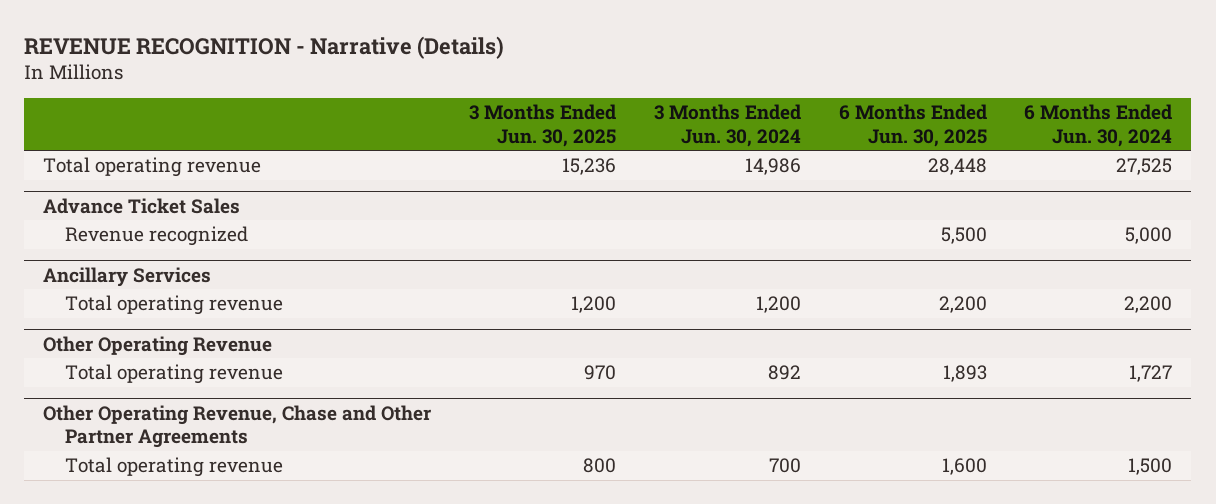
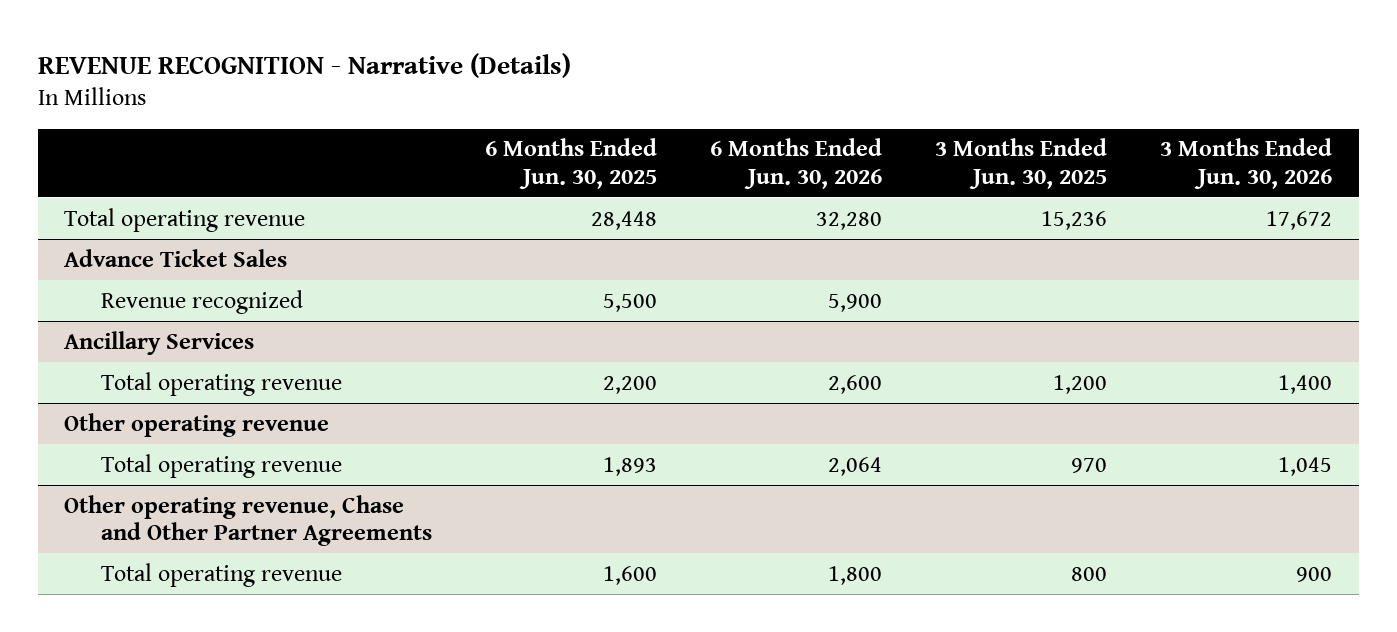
- | 3 Months Ended Jun. 30, 2025 | 3 Months Ended Jun. 30, 2024 | 6 Months Ended Jun. 30, 2025 | 6 Months Ended Jun. 30, 2024
+ | 6 Months Ended Jun. 30, 2025 | 6 Months Ended Jun. 30, 2026 | 3 Months Ended Jun. 30, 2025 | 3 Months Ended Jun. 30, 2026
- Other Operating Revenue
+ Other operating revenue
- Other Operating Revenue, Chase and Other Partner Agreements
+ Other operating revenue, Chase and Other Partner Agreements

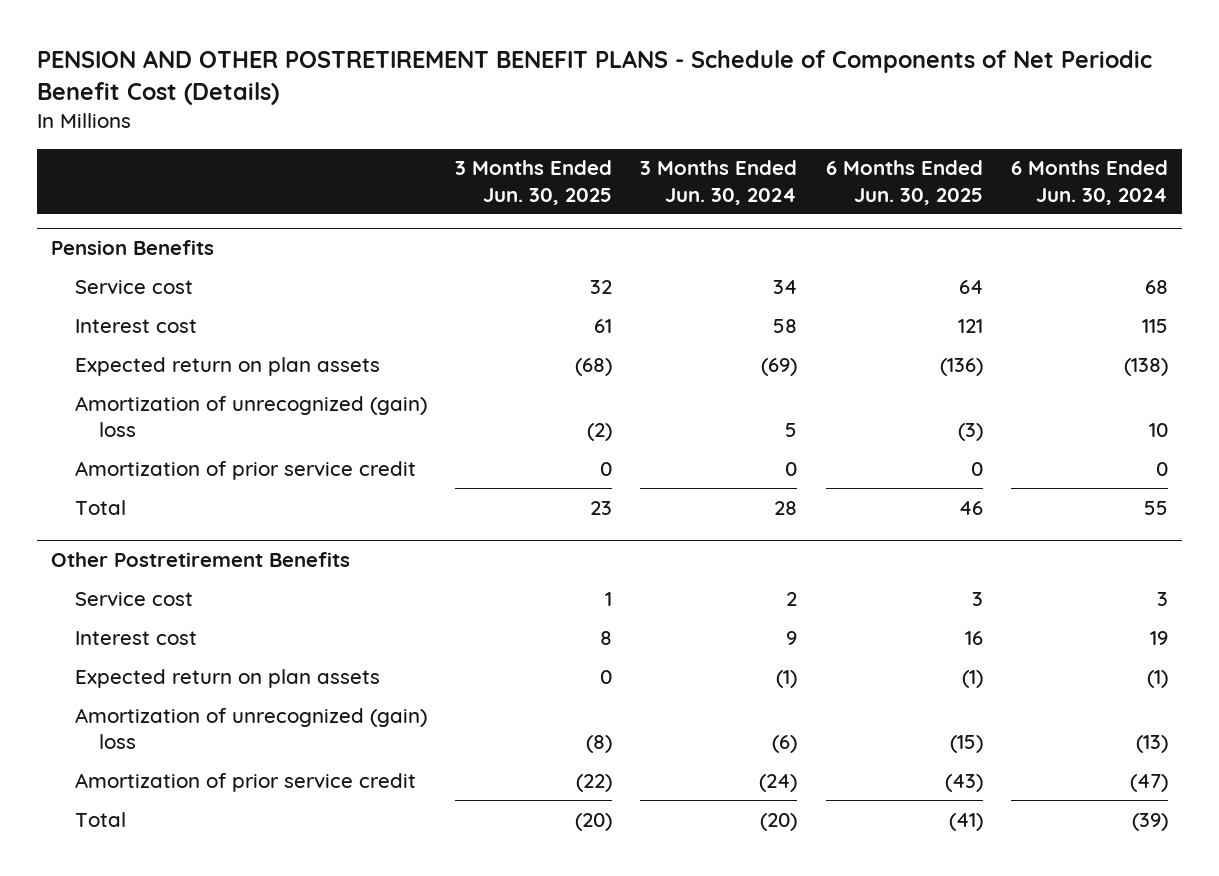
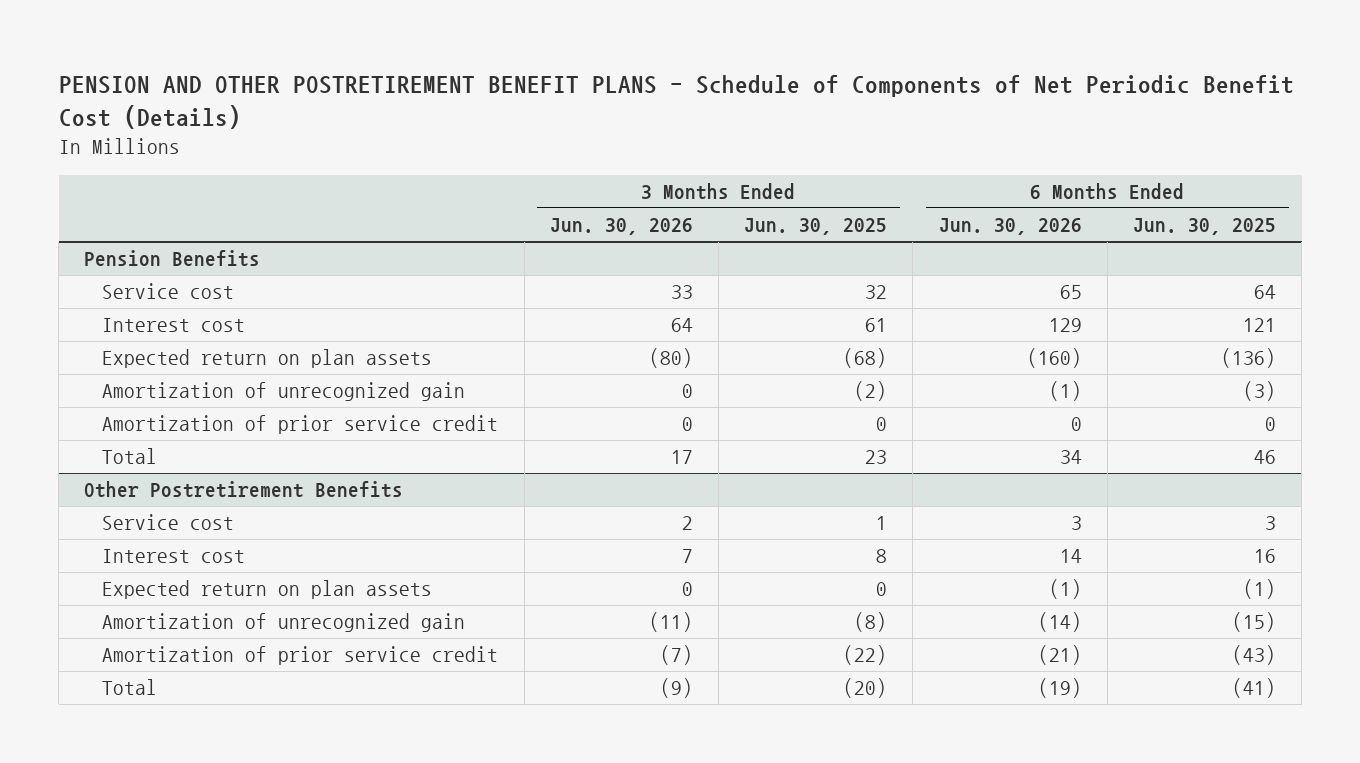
- | 3 Months Ended Jun. 30, 2025 | 3 Months Ended Jun. 30, 2024 | 6 Months Ended Jun. 30, 2025 | 6 Months Ended Jun. 30, 2024
+ | 3 Months Ended Jun. 30, 2026 | 3 Months Ended Jun. 30, 2025 | 6 Months Ended Jun. 30, 2026 | 6 Months Ended Jun. 30, 2025
@ Pension Benefits
- Amortization of unrecognized (gain) loss | (2) | 5 | (3) | 10
+ Amortization of unrecognized gain | 0 | (2) | (1) | (3)
@ Other Postretirement Benefits
- Amortization of unrecognized (gain) loss | (8) | (6) | (15) | (13)
+ Amortization of unrecognized gain | (11) | (8) | (14) | (15)

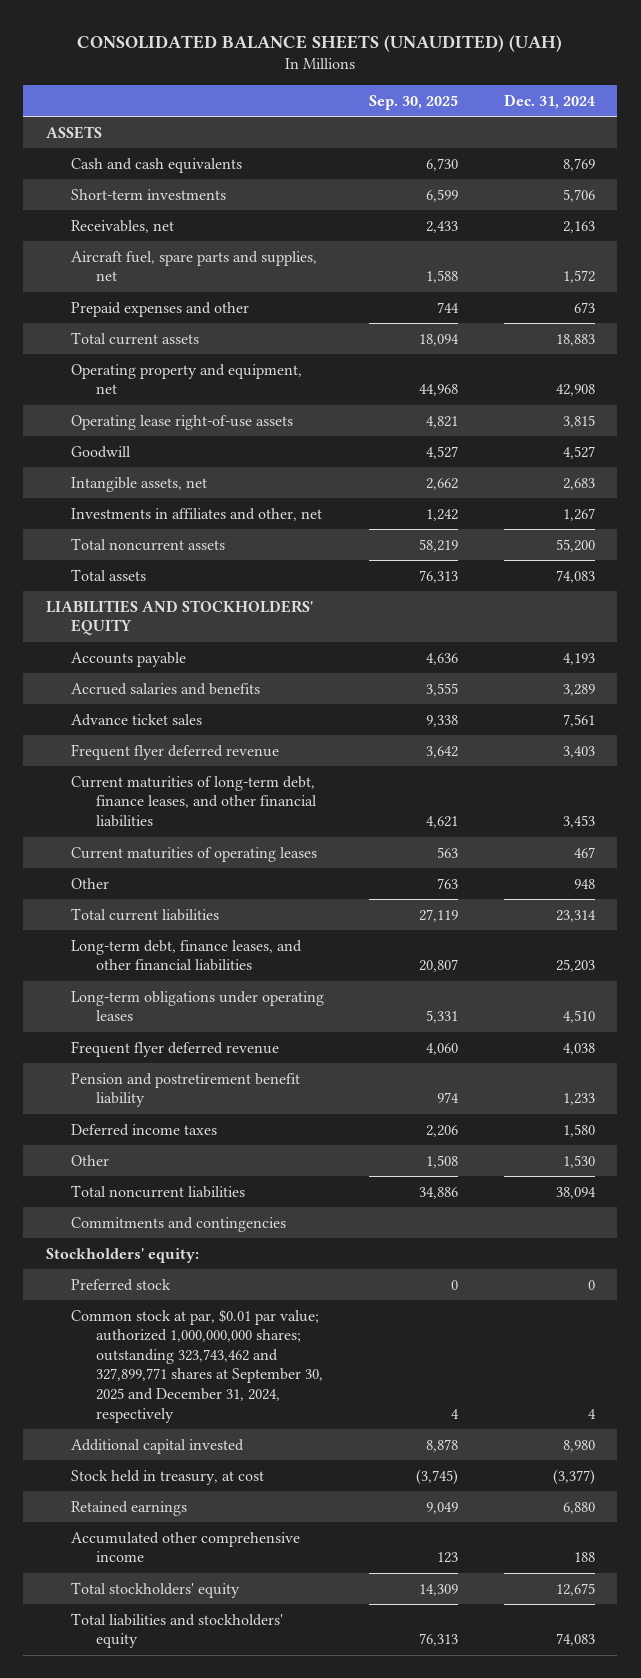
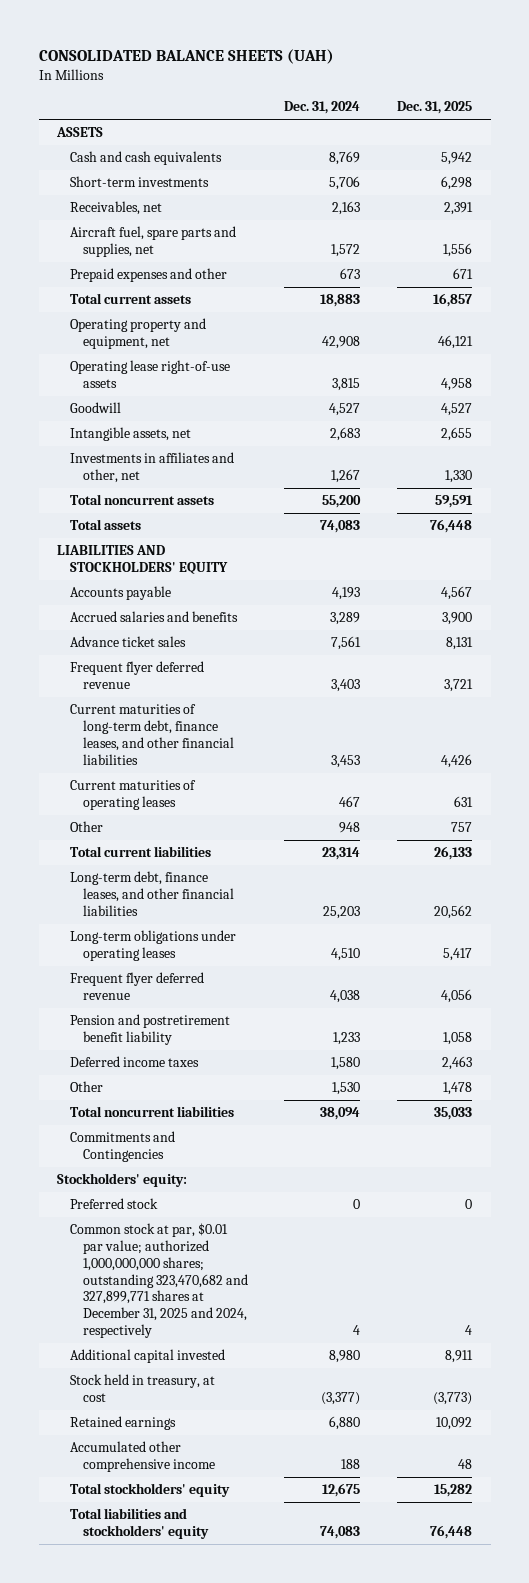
- CONSOLIDATED BALANCE SHEETS (UNAUDITED) (UAH)
+ CONSOLIDATED BALANCE SHEETS (UAH)
- | Sep. 30, 2025 | Dec. 31, 2024
+ | Dec. 31, 2024 | Dec. 31, 2025
- Commitments and contingencies
+ Commitments and Contingencies
- Common stock at par, $0.01 par value; authorized 1,000,000,000 shares; outstanding 323,743,462 and 327,899,771 shares at September 30, 2025 and December 31, 2024, respectively | 4 | 4
+ Common stock at par, $0.01 par value; authorized 1,000,000,000 shares; outstanding 323,470,682 and 327,899,771 shares at December 31, 2025 and 2024, respectively | 4 | 4

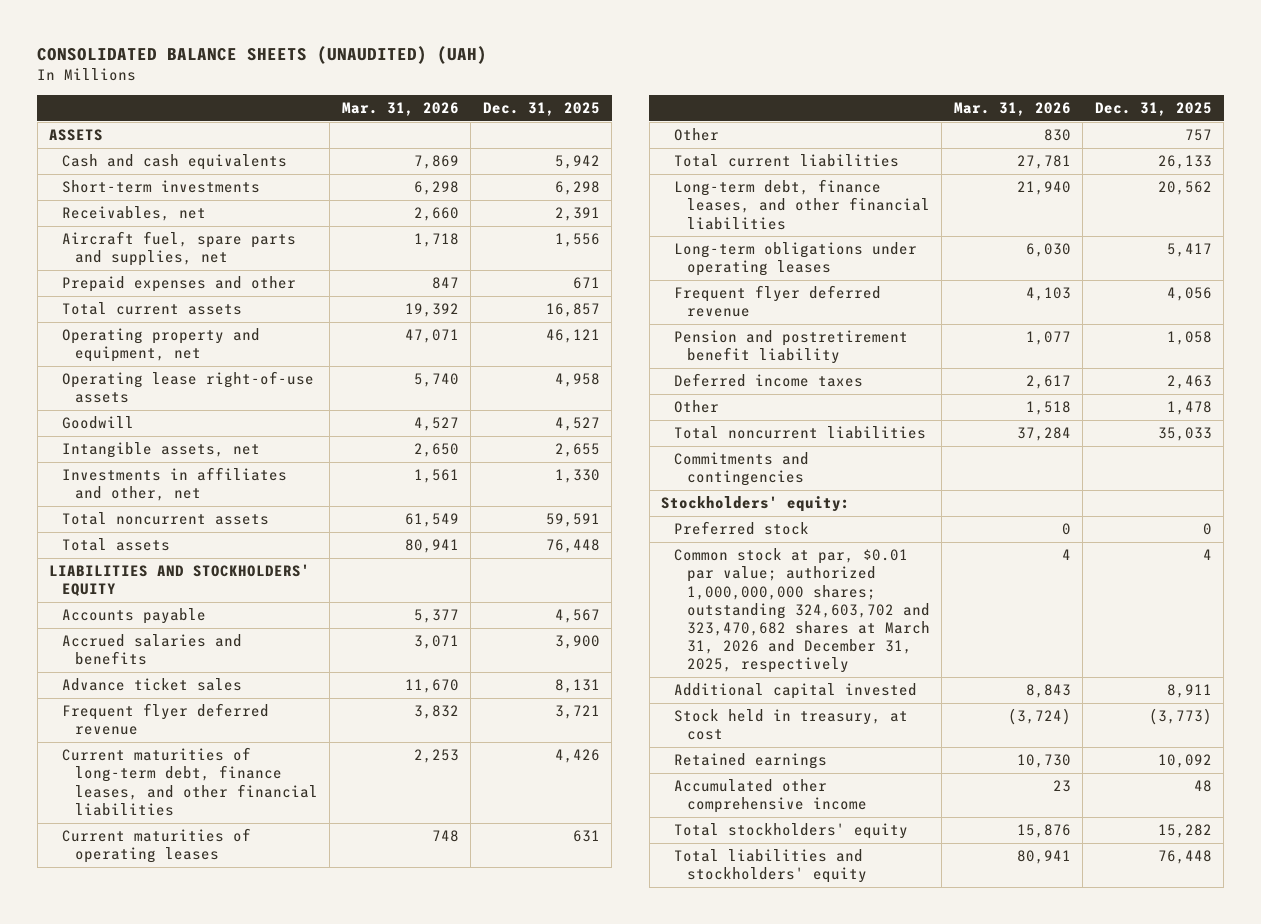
- CONSOLIDATED BALANCE SHEETS (UAH)
+ CONSOLIDATED BALANCE SHEETS (UNAUDITED) (UAH)
- | Dec. 31, 2024 | Dec. 31, 2025
+ | Mar. 31, 2026 | Dec. 31, 2025
- Commitments and Contingencies
+ Commitments and contingencies
- Common stock at par, $0.01 par value; authorized 1,000,000,000 shares; outstanding 323,470,682 and 327,899,771 shares at December 31, 2025 and 2024, respectively | 4 | 4
+ Common stock at par, $0.01 par value; authorized 1,000,000,000 shares; outstanding 324,603,702 and 323,470,682 shares at March 31, 2026 and December 31, 2025, respectively | 4 | 4

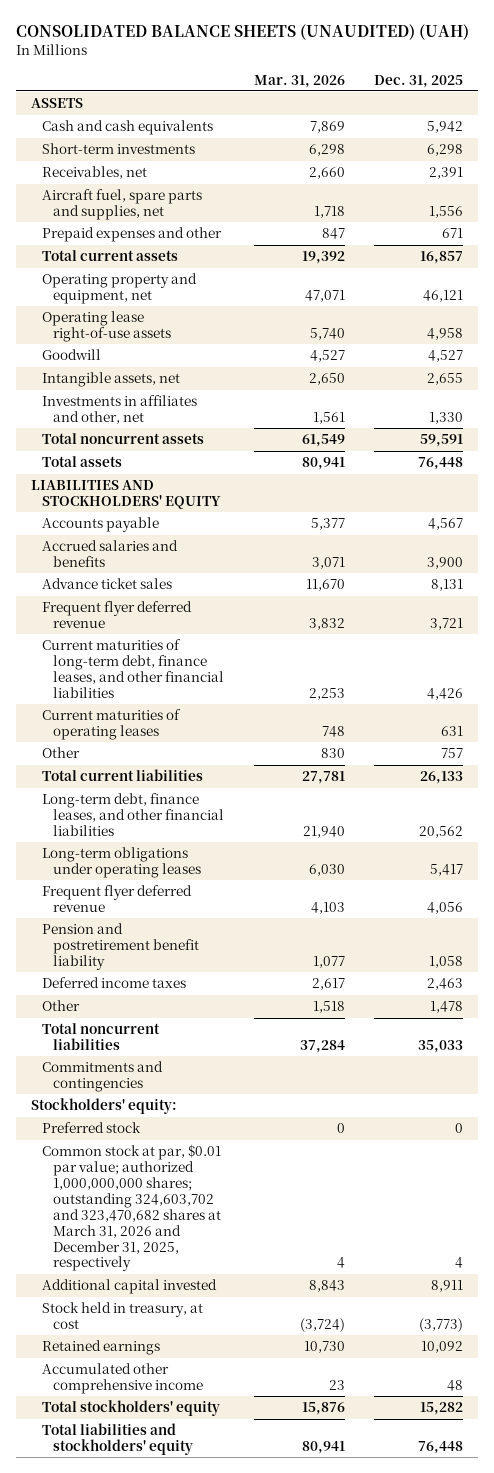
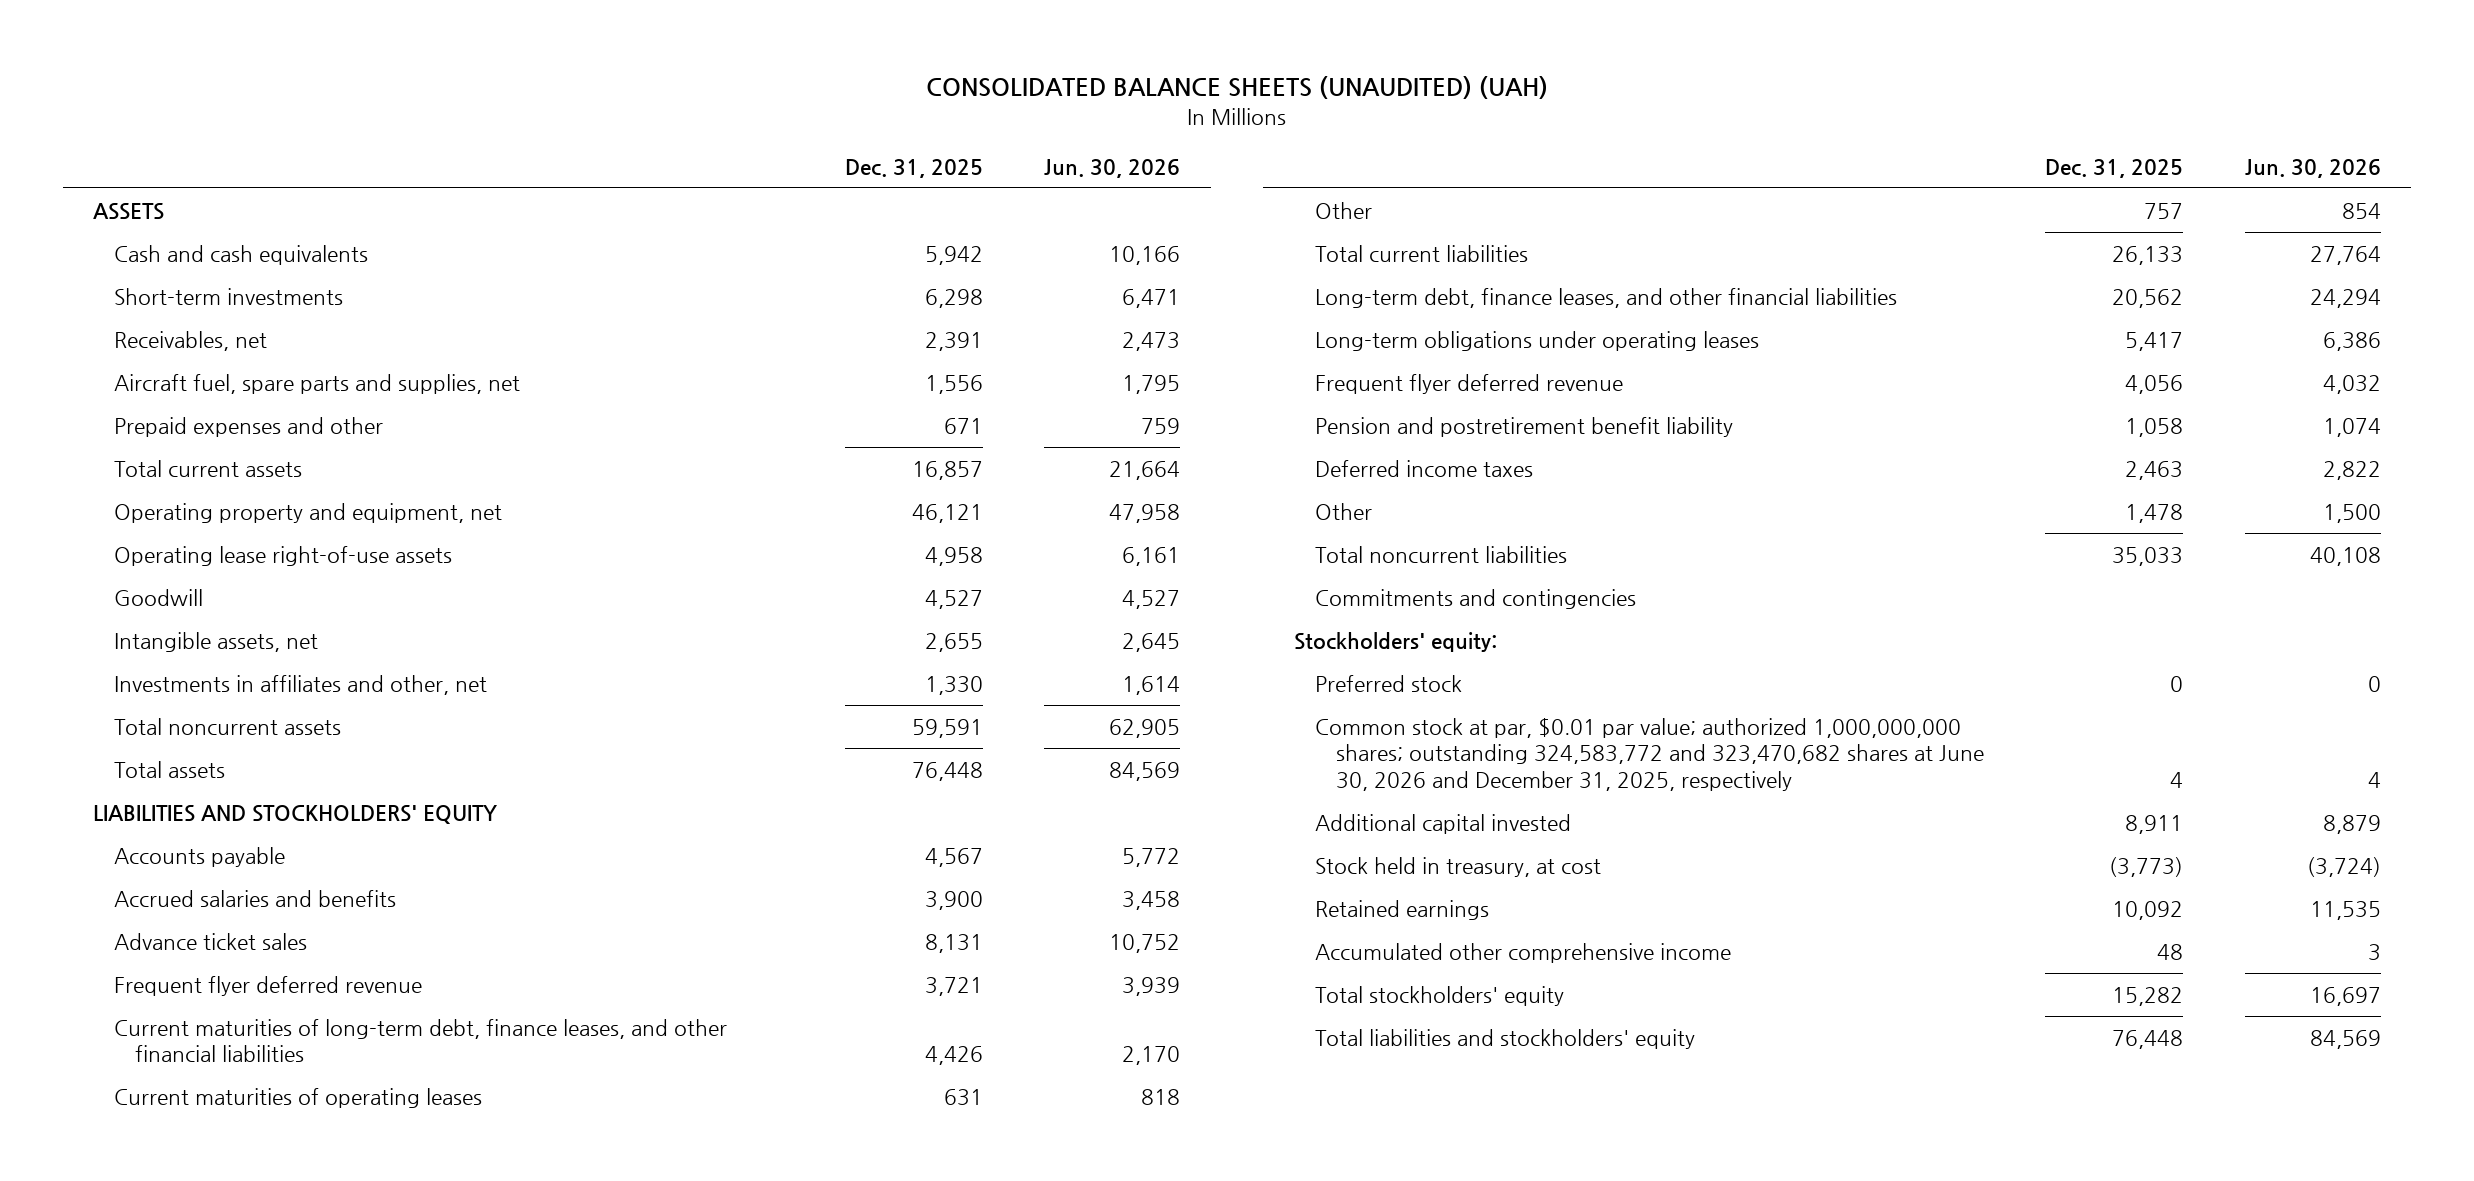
- | Mar. 31, 2026 | Dec. 31, 2025
+ | Dec. 31, 2025 | Jun. 30, 2026
- Common stock at par, $0.01 par value; authorized 1,000,000,000 shares; outstanding 324,603,702 and 323,470,682 shares at March 31, 2026 and December 31, 2025, respectively | 4 | 4
+ Common stock at par, $0.01 par value; authorized 1,000,000,000 shares; outstanding 324,583,772 and 323,470,682 shares at June 30, 2026 and December 31, 2025, respectively | 4 | 4

